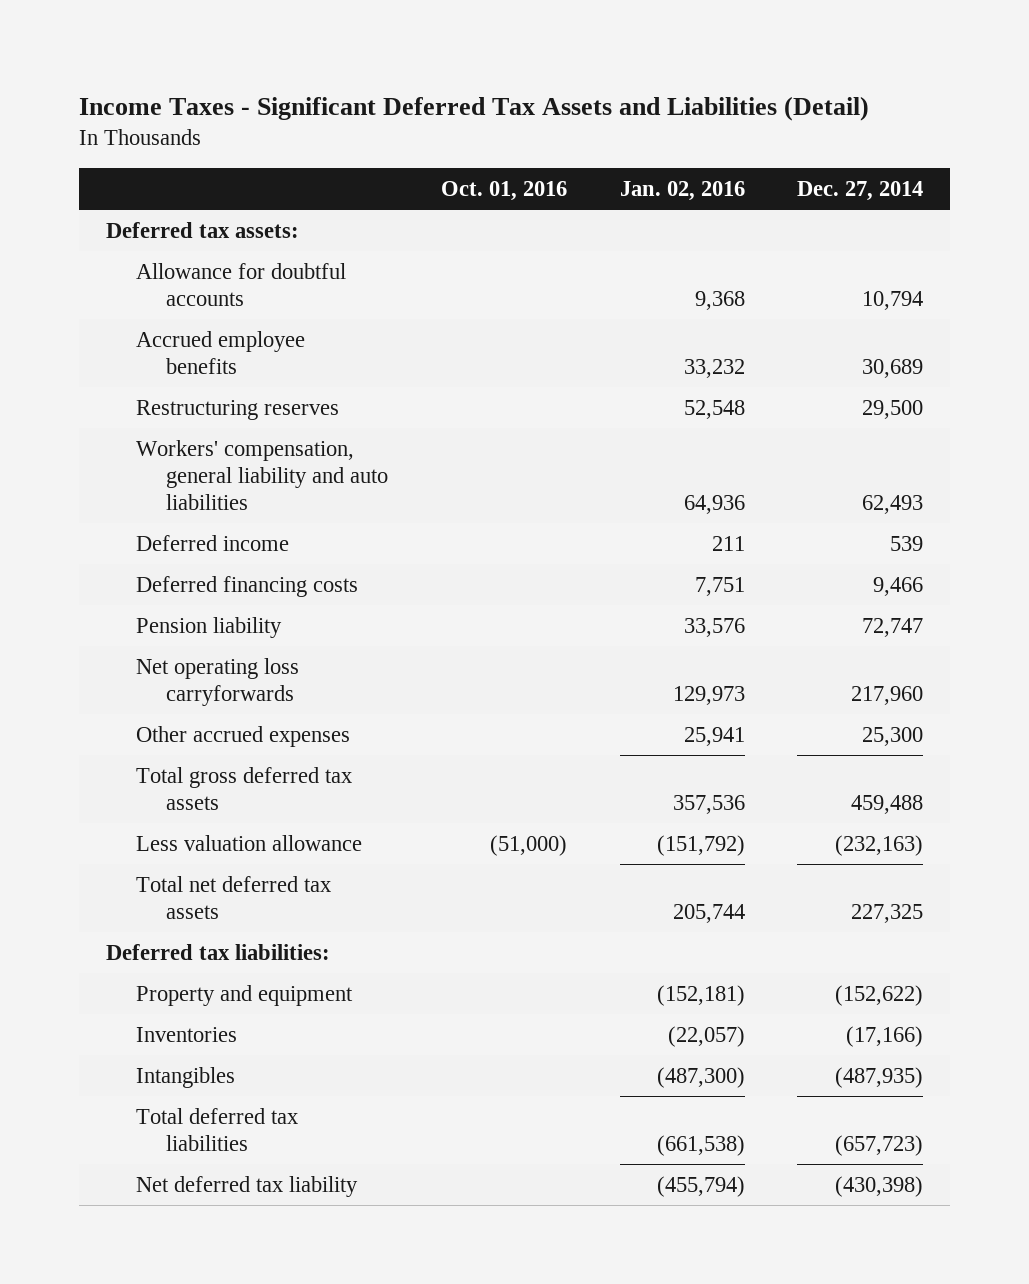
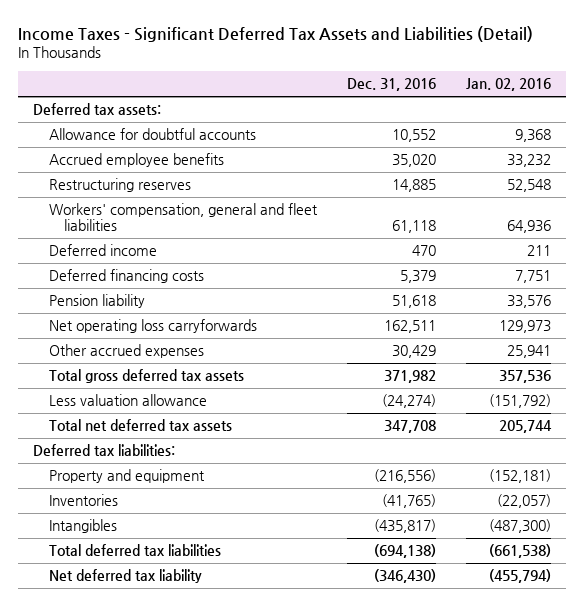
- | Oct. 01, 2016 | Jan. 02, 2016 | Dec. 27, 2014
+ | Dec. 31, 2016 | Jan. 02, 2016
- Workers' compensation, general liability and auto liabilities | | 64,936 | 62,493
+ Workers' compensation, general and fleet liabilities | 61,118 | 64,936

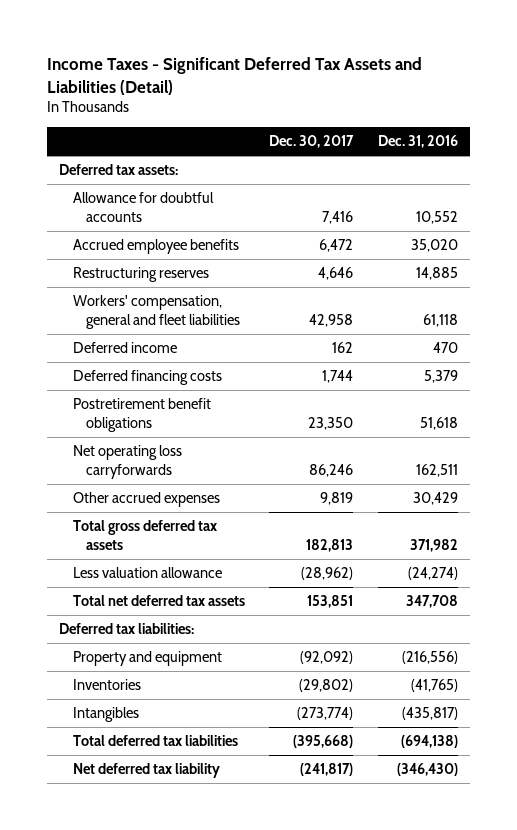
- | Dec. 31, 2016 | Jan. 02, 2016
+ | Dec. 30, 2017 | Dec. 31, 2016
- Pension liability | 51,618 | 33,576
+ Postretirement benefit obligations | 23,350 | 51,618

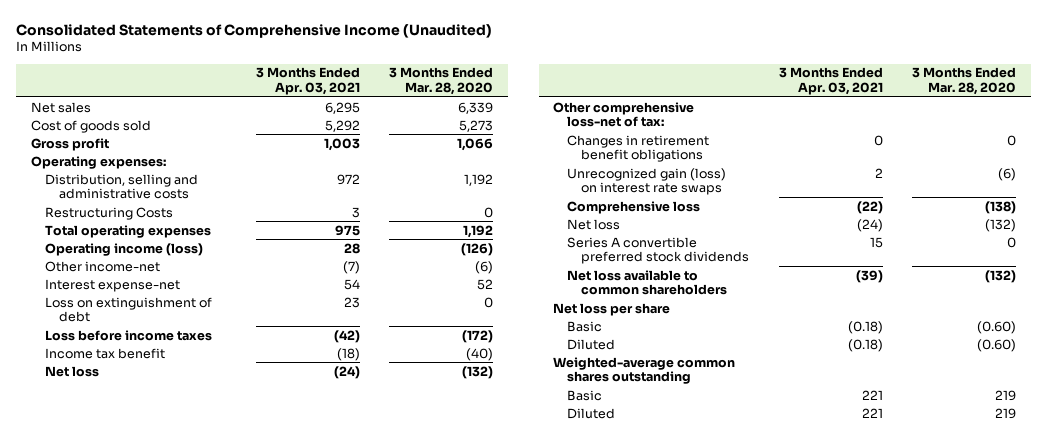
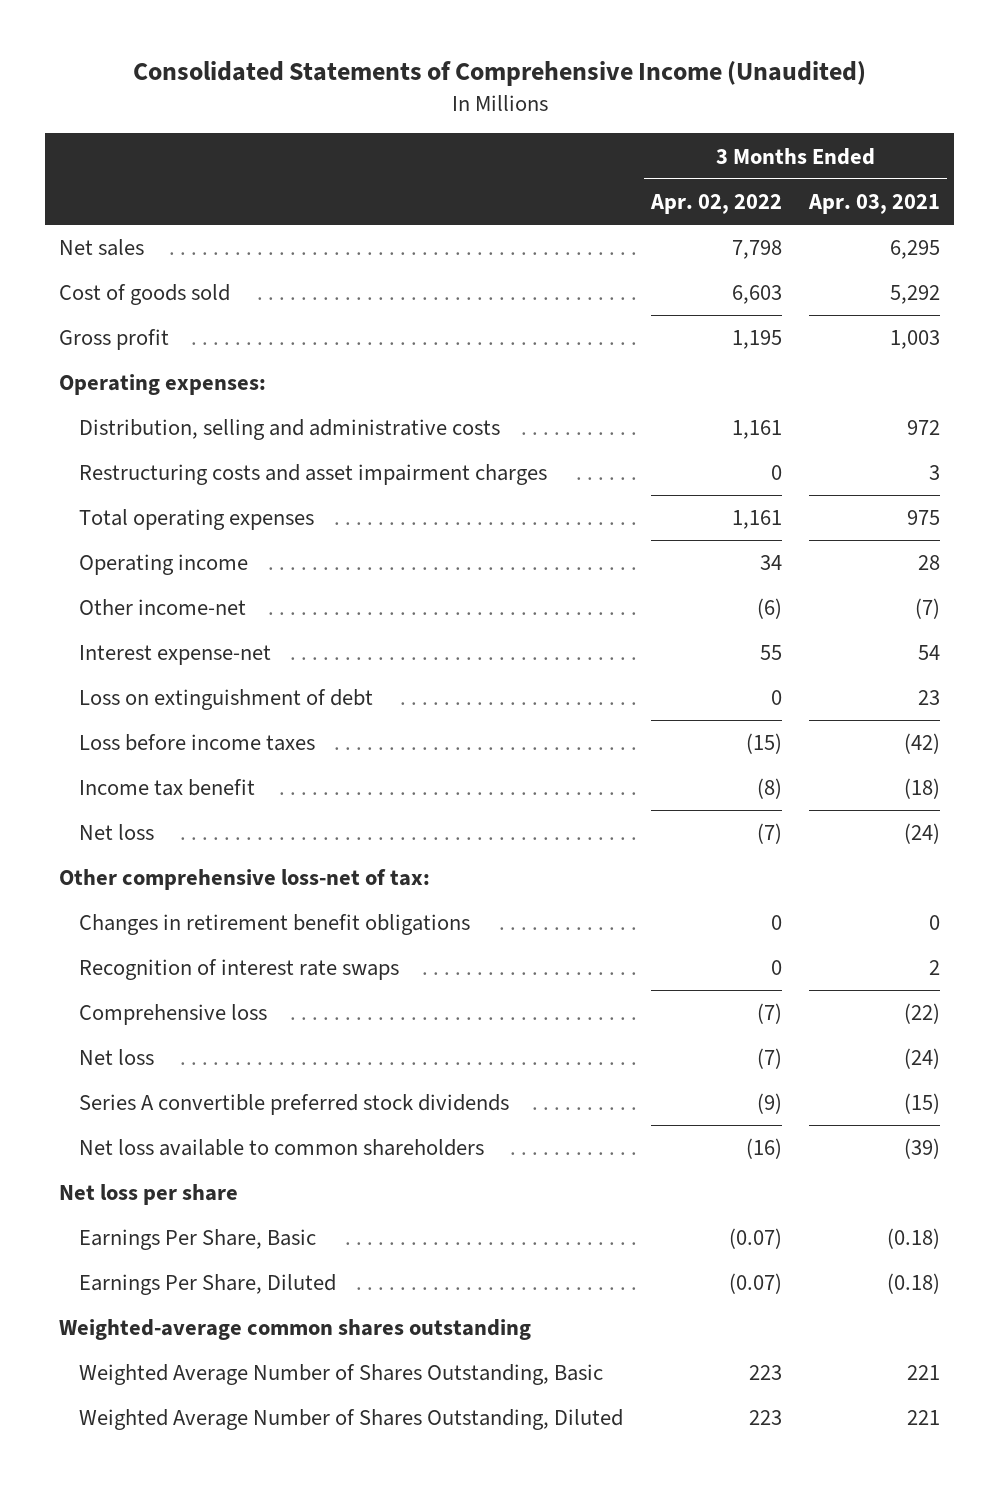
- | 3 Months Ended Apr. 03, 2021 | 3 Months Ended Mar. 28, 2020
+ | 3 Months Ended Apr. 02, 2022 | 3 Months Ended Apr. 03, 2021
- Restructuring Costs | 3 | 0
+ Restructuring costs and asset impairment charges | 0 | 3
- Operating income (loss) | 28 | (126)
+ Operating income | 34 | 28
- Unrecognized gain (loss) on interest rate swaps | 2 | (6)
+ Recognition of interest rate swaps | 0 | 2
- Series A convertible preferred stock dividends | 15 | 0
+ Series A convertible preferred stock dividends | (9) | (15)
- Basic | (0.18) | (0.60)
- Diluted | (0.18) | (0.60)
+ Earnings Per Share, Basic | (0.07) | (0.18)
+ Earnings Per Share, Diluted | (0.07) | (0.18)
- Basic | 221 | 219
- Diluted | 221 | 219
+ Weighted Average Number of Shares Outstanding, Basic | 223 | 221
+ Weighted Average Number of Shares Outstanding, Diluted | 223 | 221

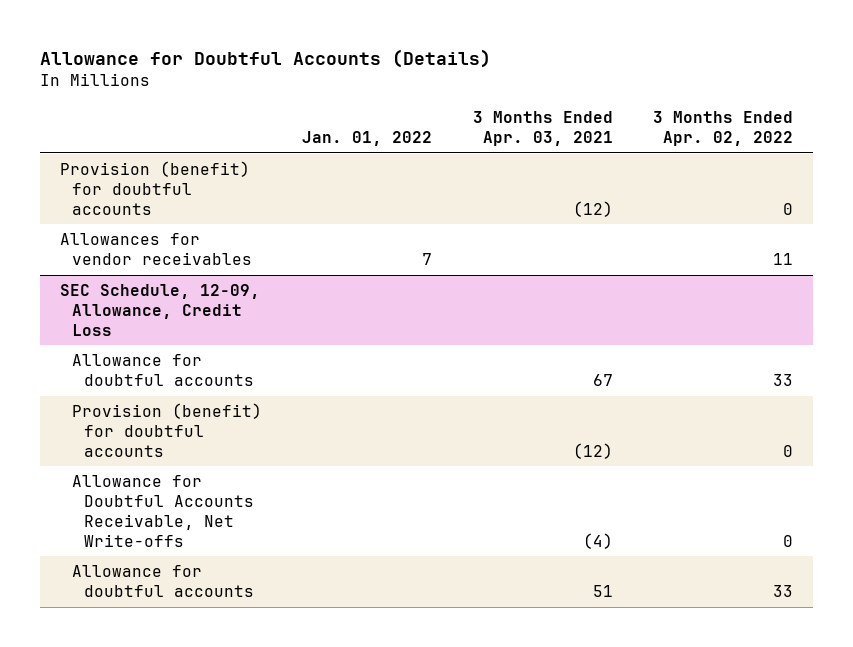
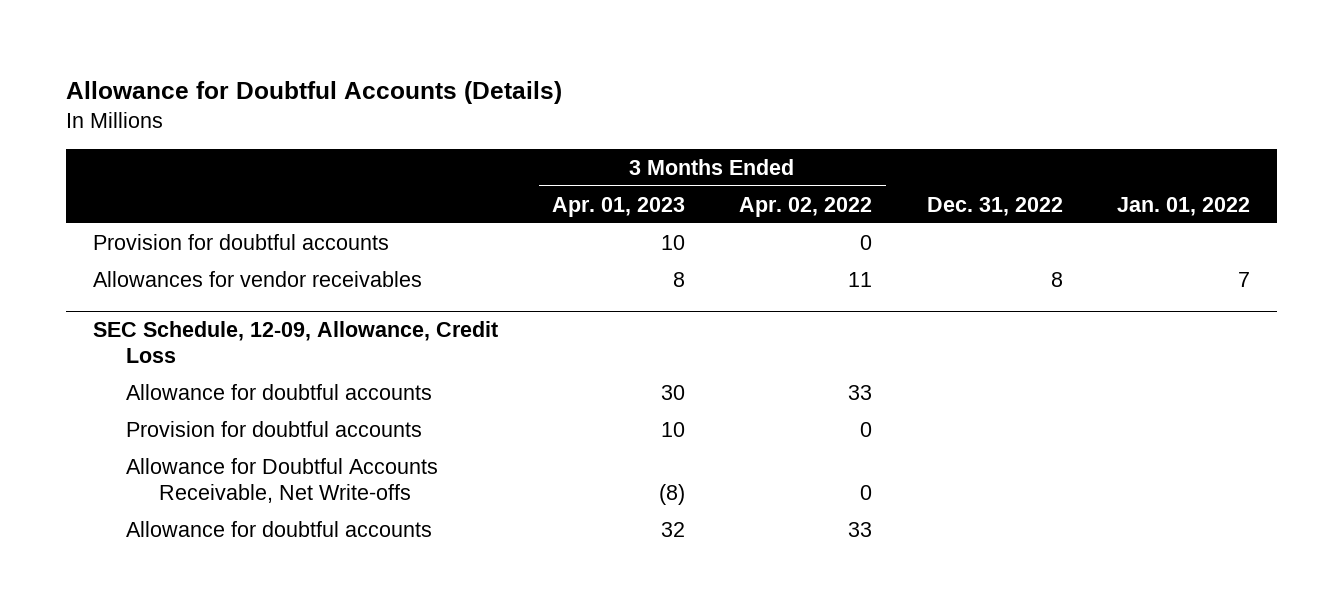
- | Jan. 01, 2022 | 3 Months Ended Apr. 03, 2021 | 3 Months Ended Apr. 02, 2022
+ | 3 Months Ended Apr. 01, 2023 | 3 Months Ended Apr. 02, 2022 | Dec. 31, 2022 | Jan. 01, 2022
- Provision (benefit) for doubtful accounts | | (12) | 0
+ Provision for doubtful accounts | 10 | 0 | |
@ SEC Schedule, 12-09, Allowance, Credit Loss
- Provision (benefit) for doubtful accounts | | (12) | 0
+ Provision for doubtful accounts | 10 | 0 | |

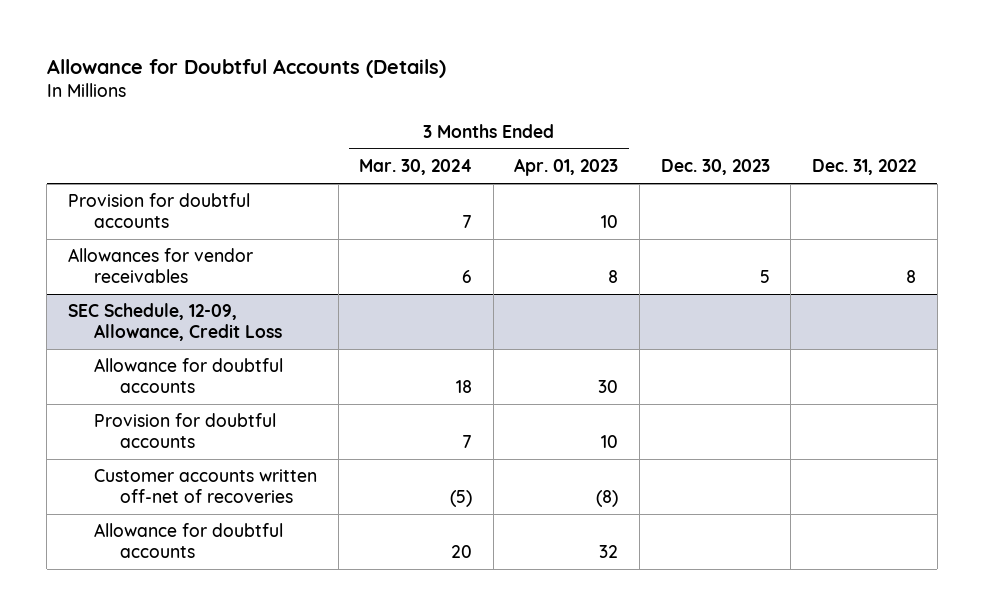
- | 3 Months Ended Apr. 01, 2023 | 3 Months Ended Apr. 02, 2022 | Dec. 31, 2022 | Jan. 01, 2022
+ | 3 Months Ended Mar. 30, 2024 | 3 Months Ended Apr. 01, 2023 | Dec. 30, 2023 | Dec. 31, 2022
@ SEC Schedule, 12-09, Allowance, Credit Loss
- Allowance for Doubtful Accounts Receivable, Net Write-offs | (8) | 0 | |
+ Customer accounts written off-net of recoveries | (5) | (8) | |

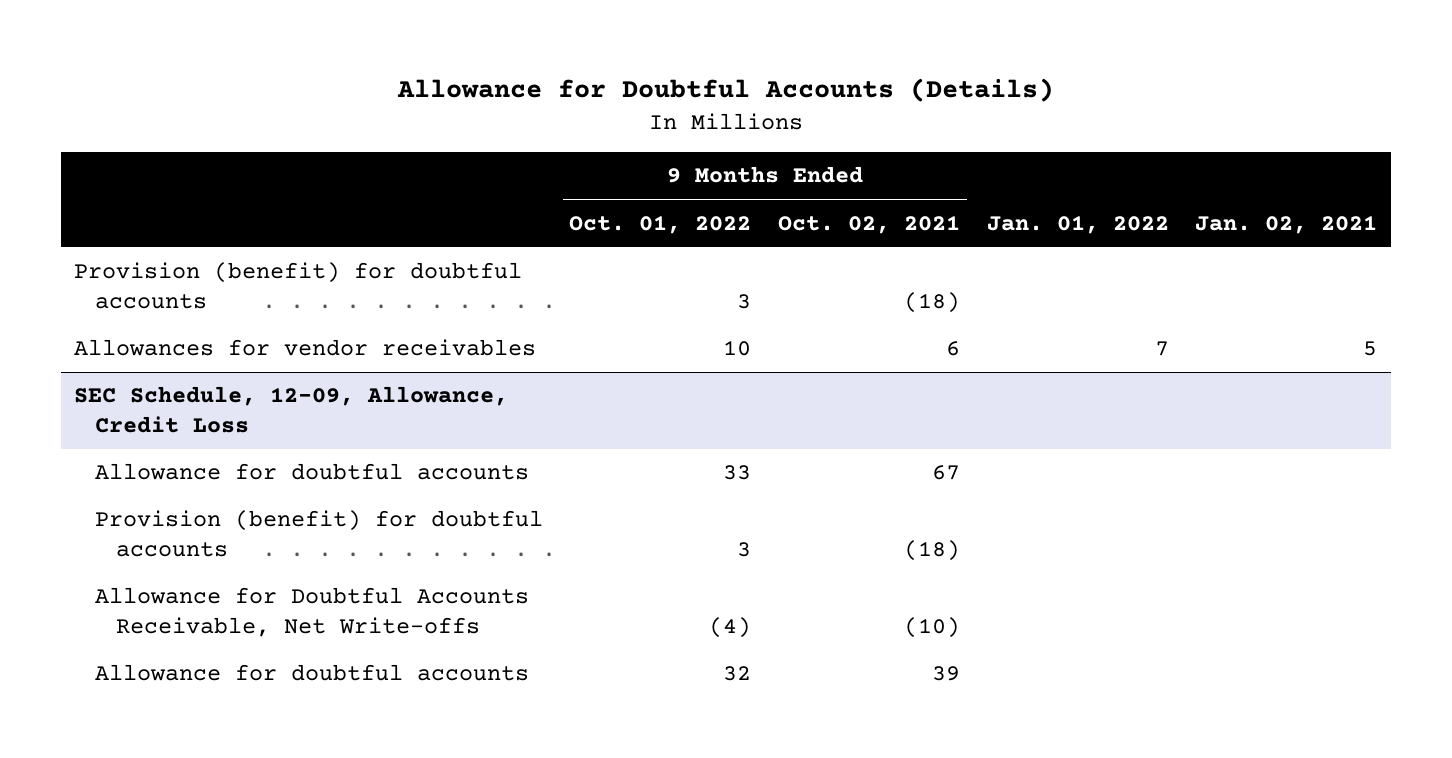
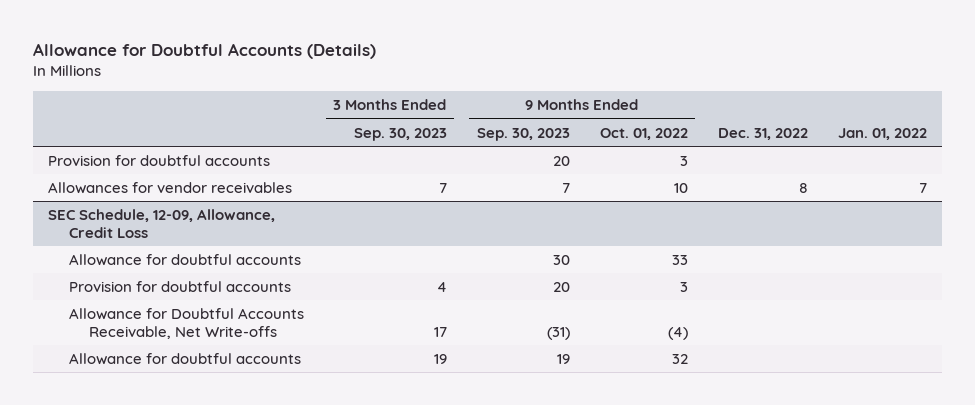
- | 9 Months Ended Oct. 01, 2022 | 9 Months Ended Oct. 02, 2021 | Jan. 01, 2022 | Jan. 02, 2021
+ | 3 Months Ended Sep. 30, 2023 | 9 Months Ended Sep. 30, 2023 | 9 Months Ended Oct. 01, 2022 | Dec. 31, 2022 | Jan. 01, 2022
- Provision (benefit) for doubtful accounts | 3 | (18) | |
+ Provision for doubtful accounts | | 20 | 3 | |
@ SEC Schedule, 12-09, Allowance, Credit Loss
- Provision (benefit) for doubtful accounts | 3 | (18) | |
+ Provision for doubtful accounts | 4 | 20 | 3 | |

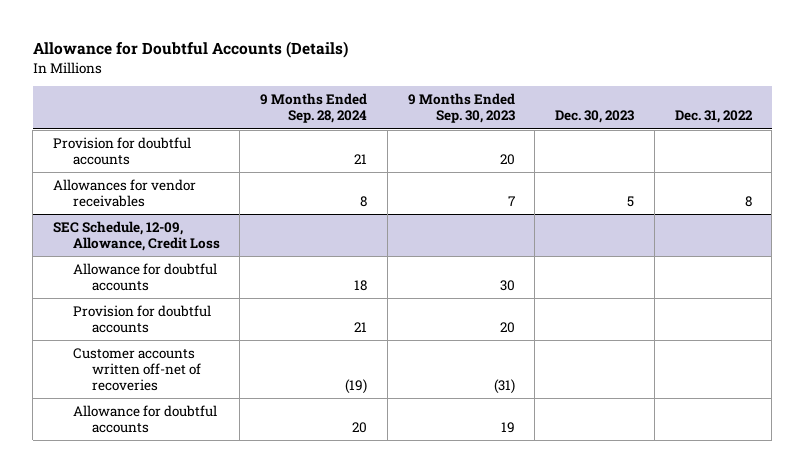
- | 3 Months Ended Sep. 30, 2023 | 9 Months Ended Sep. 30, 2023 | 9 Months Ended Oct. 01, 2022 | Dec. 31, 2022 | Jan. 01, 2022
+ | 9 Months Ended Sep. 28, 2024 | 9 Months Ended Sep. 30, 2023 | Dec. 30, 2023 | Dec. 31, 2022
@ SEC Schedule, 12-09, Allowance, Credit Loss
- Allowance for Doubtful Accounts Receivable, Net Write-offs | 17 | (31) | (4) | |
+ Customer accounts written off-net of recoveries | (19) | (31) | |

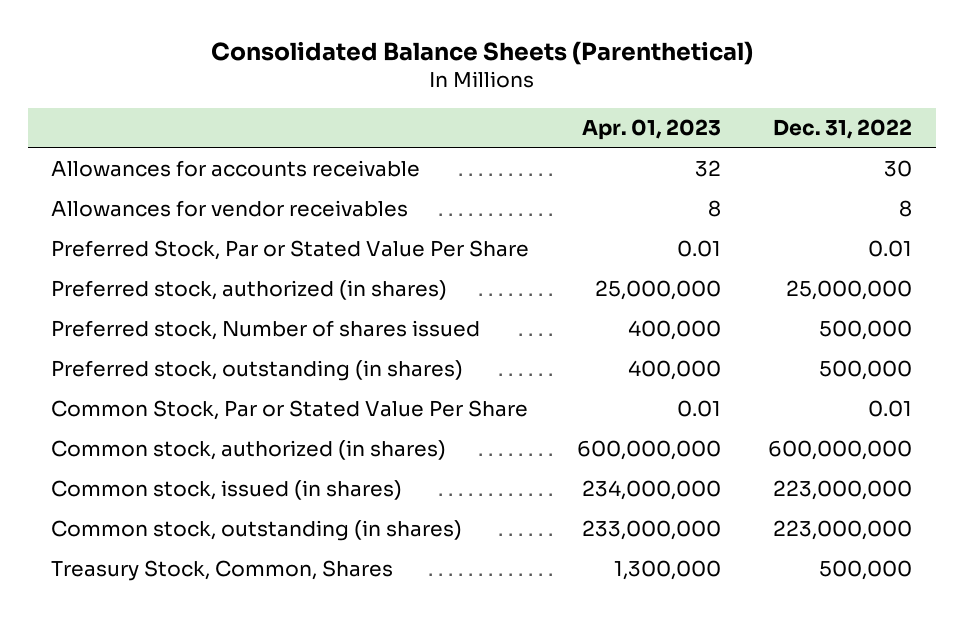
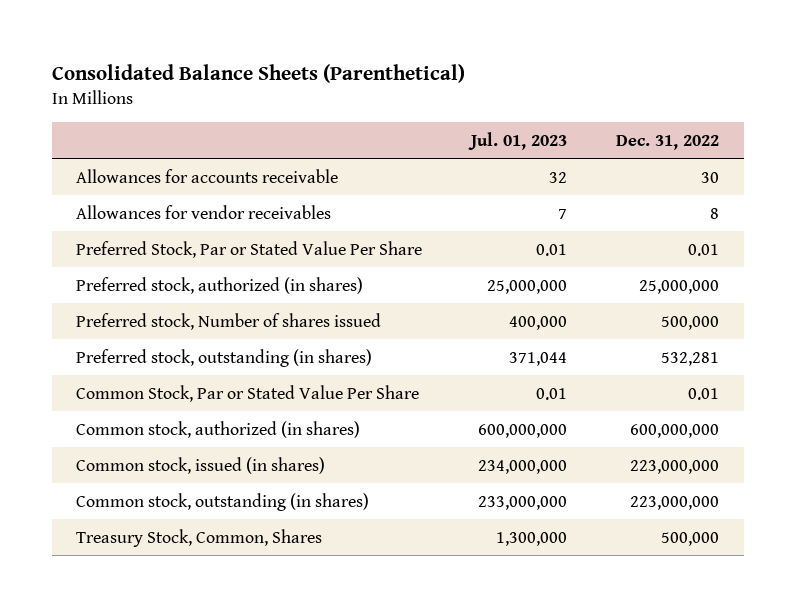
- | Apr. 01, 2023 | Dec. 31, 2022
+ | Jul. 01, 2023 | Dec. 31, 2022
- Preferred stock, outstanding (in shares) | 400,000 | 500,000
+ Preferred stock, outstanding (in shares) | 371,044 | 532,281

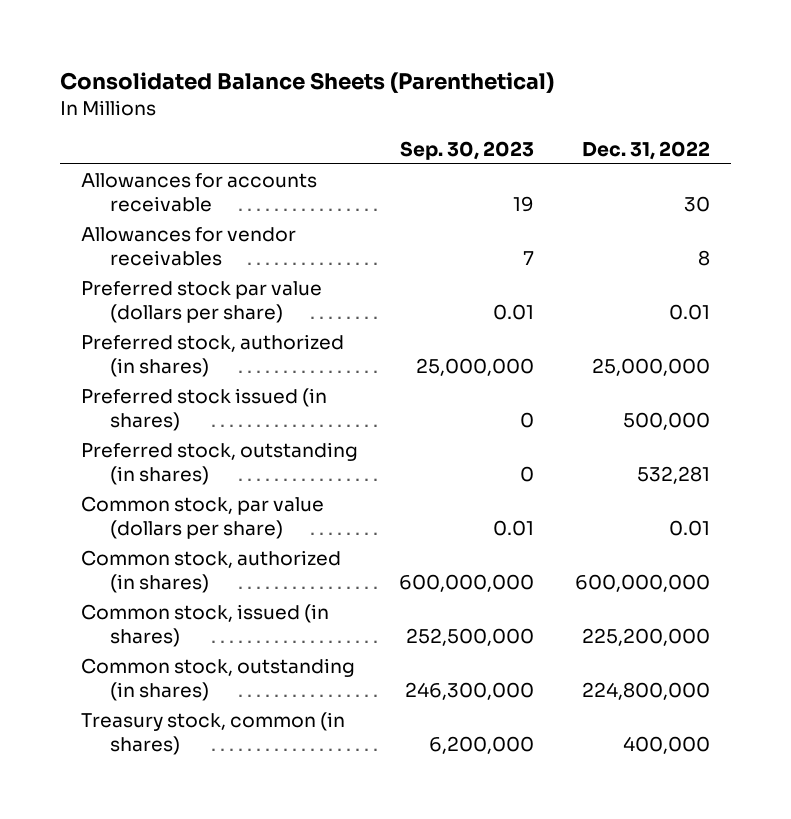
- | Jul. 01, 2023 | Dec. 31, 2022
+ | Sep. 30, 2023 | Dec. 31, 2022
- Preferred Stock, Par or Stated Value Per Share | 0.01 | 0.01
+ Preferred stock par value (dollars per share) | 0.01 | 0.01
- Preferred stock, Number of shares issued | 400,000 | 500,000
+ Preferred stock issued (in shares) | 0 | 500,000
- Common Stock, Par or Stated Value Per Share | 0.01 | 0.01
+ Common stock, par value (dollars per share) | 0.01 | 0.01
- Common stock, issued (in shares) | 234,000,000 | 223,000,000
- Common stock, outstanding (in shares) | 233,000,000 | 223,000,000
- Treasury Stock, Common, Shares | 1,300,000 | 500,000
+ Common stock, issued (in shares) | 252,500,000 | 225,200,000
+ Common stock, outstanding (in shares) | 246,300,000 | 224,800,000
+ Treasury stock, common (in shares) | 6,200,000 | 400,000

